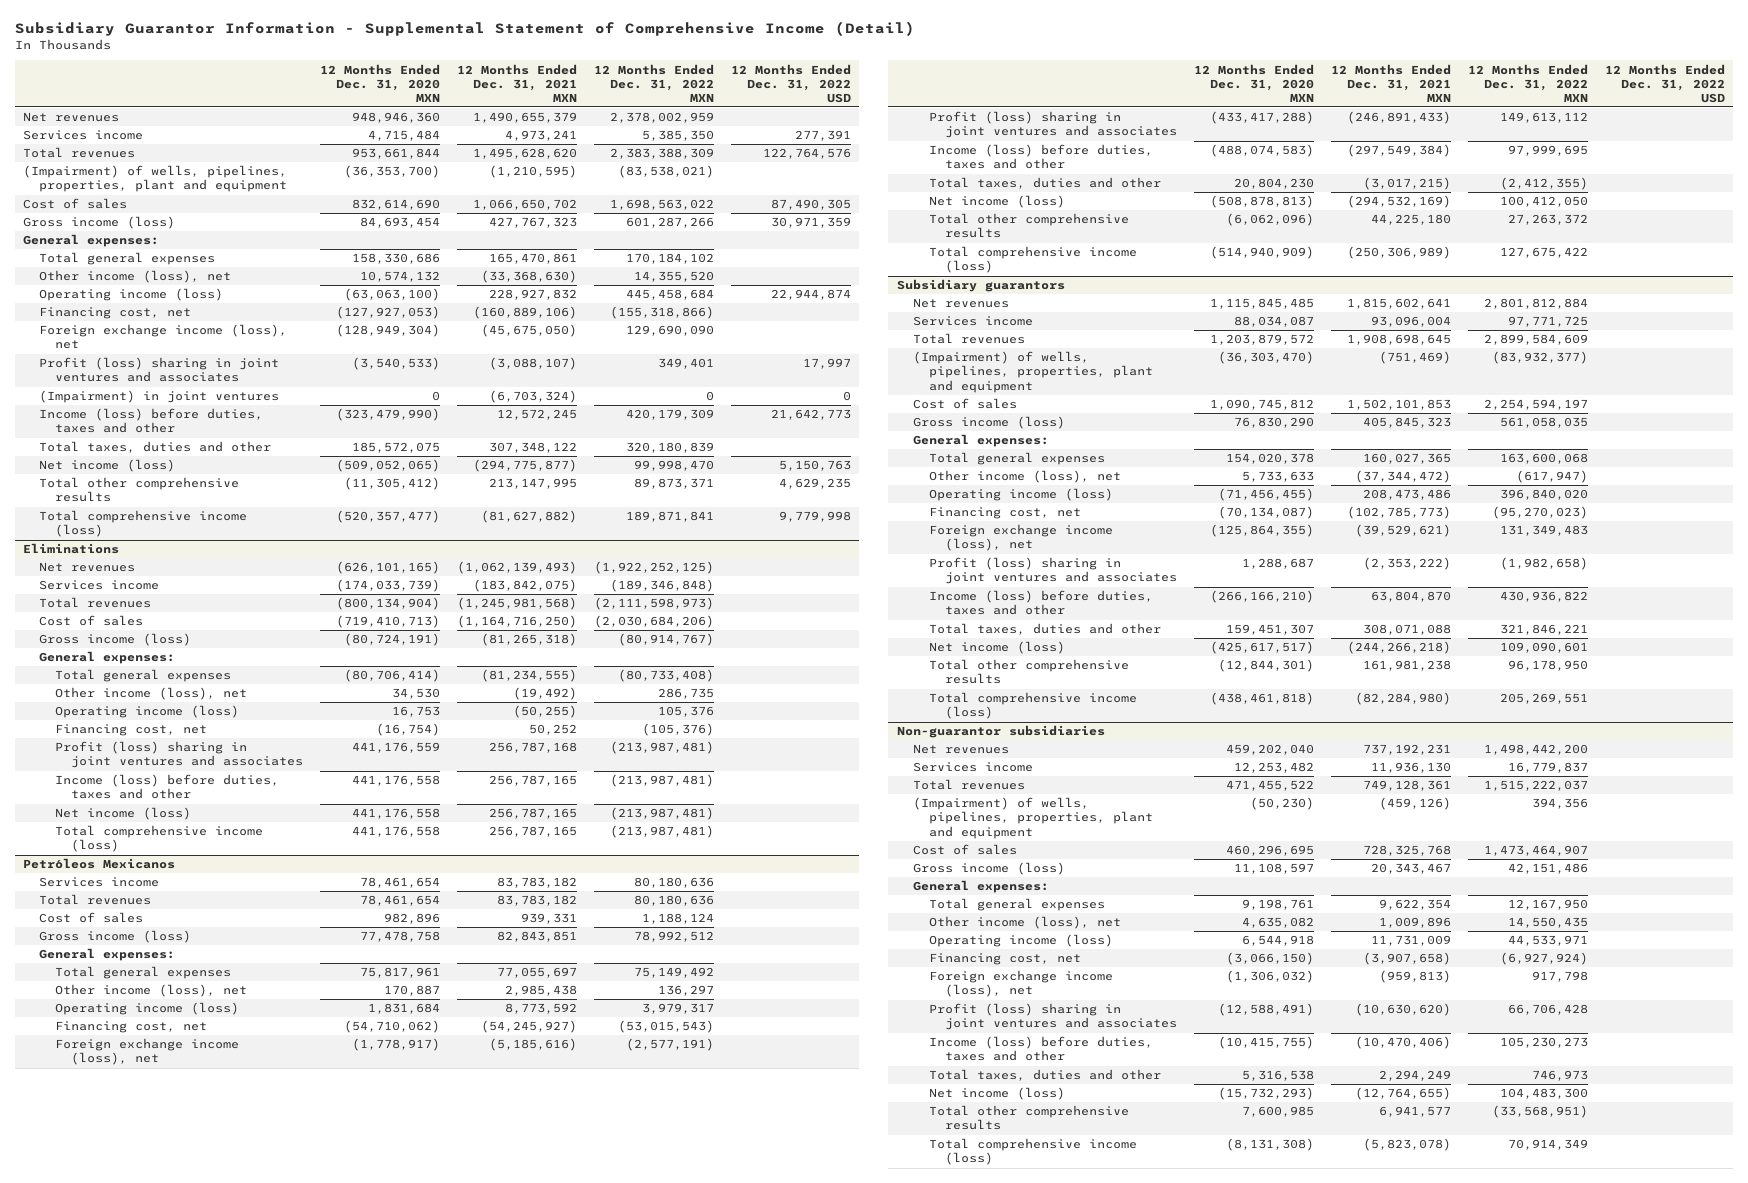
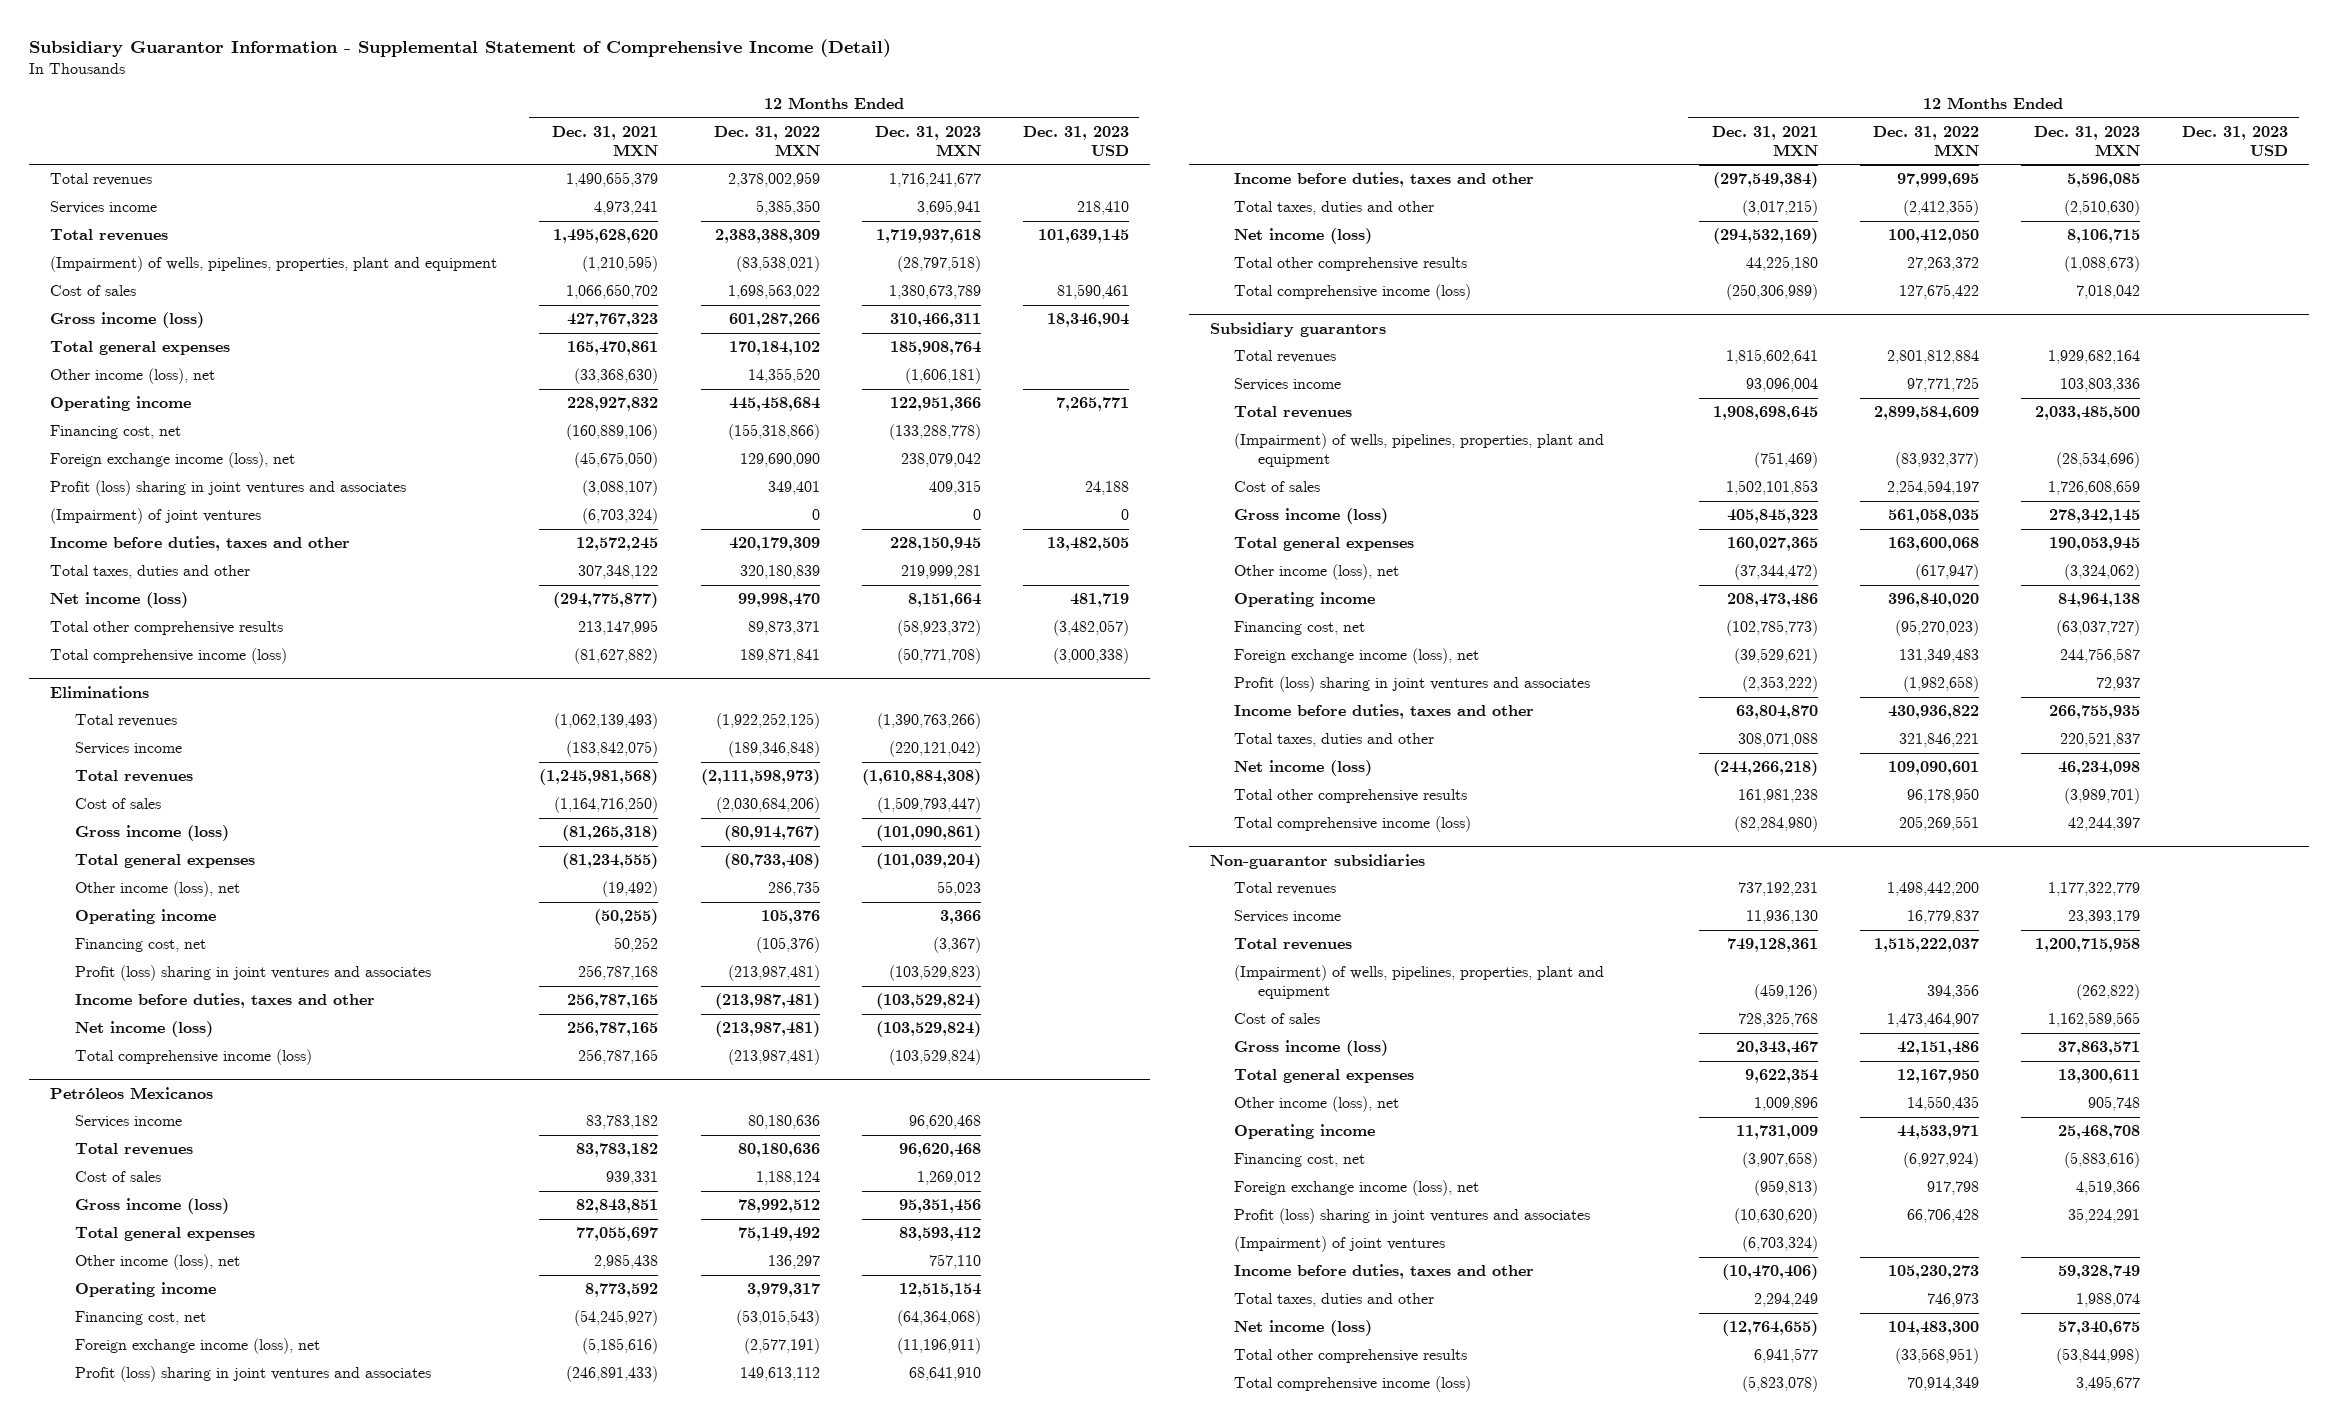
- | 12 Months Ended Dec. 31, 2020 MXN | 12 Months Ended Dec. 31, 2021 MXN | 12 Months Ended Dec. 31, 2022 MXN | 12 Months Ended Dec. 31, 2022 USD
+ | 12 Months Ended Dec. 31, 2021 MXN | 12 Months Ended Dec. 31, 2022 MXN | 12 Months Ended Dec. 31, 2023 MXN | 12 Months Ended Dec. 31, 2023 USD
- Net revenues | 948,946,360 | 1,490,655,379 | 2,378,002,959 |
+ Total revenues | 1,490,655,379 | 2,378,002,959 | 1,716,241,677 |
- General expenses:
- Operating income (loss) | (63,063,100) | 228,927,832 | 445,458,684 | 22,944,874
+ Operating income | 228,927,832 | 445,458,684 | 122,951,366 | 7,265,771
- (Impairment) in joint ventures | 0 | (6,703,324) | 0 | 0
- Income (loss) before duties, taxes and other | (323,479,990) | 12,572,245 | 420,179,309 | 21,642,773
+ (Impairment) of joint ventures | (6,703,324) | 0 | 0 | 0
+ Income before duties, taxes and other | 12,572,245 | 420,179,309 | 228,150,945 | 13,482,505
@ Eliminations
- Net revenues | (626,101,165) | (1,062,139,493) | (1,922,252,125) |
+ Total revenues | (1,062,139,493) | (1,922,252,125) | (1,390,763,266) |
- General expenses:
- Operating income (loss) | 16,753 | (50,255) | 105,376 |
+ Operating income | (50,255) | 105,376 | 3,366 |
- Income (loss) before duties, taxes and other | 441,176,558 | 256,787,165 | (213,987,481) |
+ Income before duties, taxes and other | 256,787,165 | (213,987,481) | (103,529,824) |
@ Petróleos Mexicanos
- General expenses:
- Operating income (loss) | 1,831,684 | 8,773,592 | 3,979,317 |
+ Operating income | 8,773,592 | 3,979,317 | 12,515,154 |
- Income (loss) before duties, taxes and other | (488,074,583) | (297,549,384) | 97,999,695 |
+ Income before duties, taxes and other | (297,549,384) | 97,999,695 | 5,596,085 |
@ Subsidiary guarantors
- Net revenues | 1,115,845,485 | 1,815,602,641 | 2,801,812,884 |
+ Total revenues | 1,815,602,641 | 2,801,812,884 | 1,929,682,164 |
- General expenses:
- Operating income (loss) | (71,456,455) | 208,473,486 | 396,840,020 |
+ Operating income | 208,473,486 | 396,840,020 | 84,964,138 |
- Income (loss) before duties, taxes and other | (266,166,210) | 63,804,870 | 430,936,822 |
+ Income before duties, taxes and other | 63,804,870 | 430,936,822 | 266,755,935 |
@ Non-guarantor subsidiaries
- Net revenues | 459,202,040 | 737,192,231 | 1,498,442,200 |
+ Total revenues | 737,192,231 | 1,498,442,200 | 1,177,322,779 |
- General expenses:
- Operating income (loss) | 6,544,918 | 11,731,009 | 44,533,971 |
+ Operating income | 11,731,009 | 44,533,971 | 25,468,708 |
- Income (loss) before duties, taxes and other | (10,415,755) | (10,470,406) | 105,230,273 |
+ (Impairment) of joint ventures | (6,703,324) | | |
+ Income before duties, taxes and other | (10,470,406) | 105,230,273 | 59,328,749 |

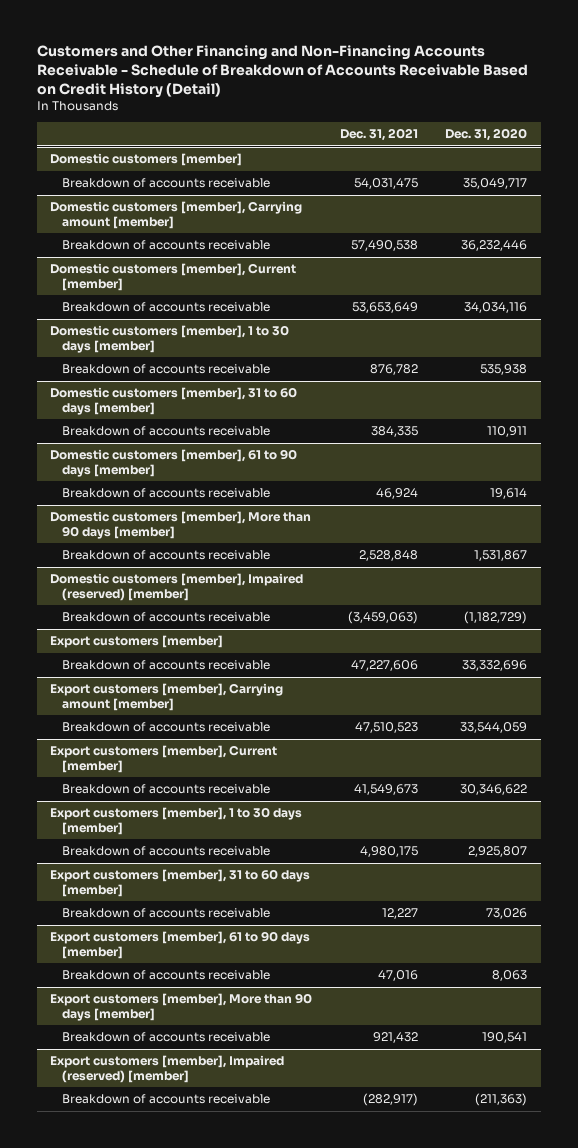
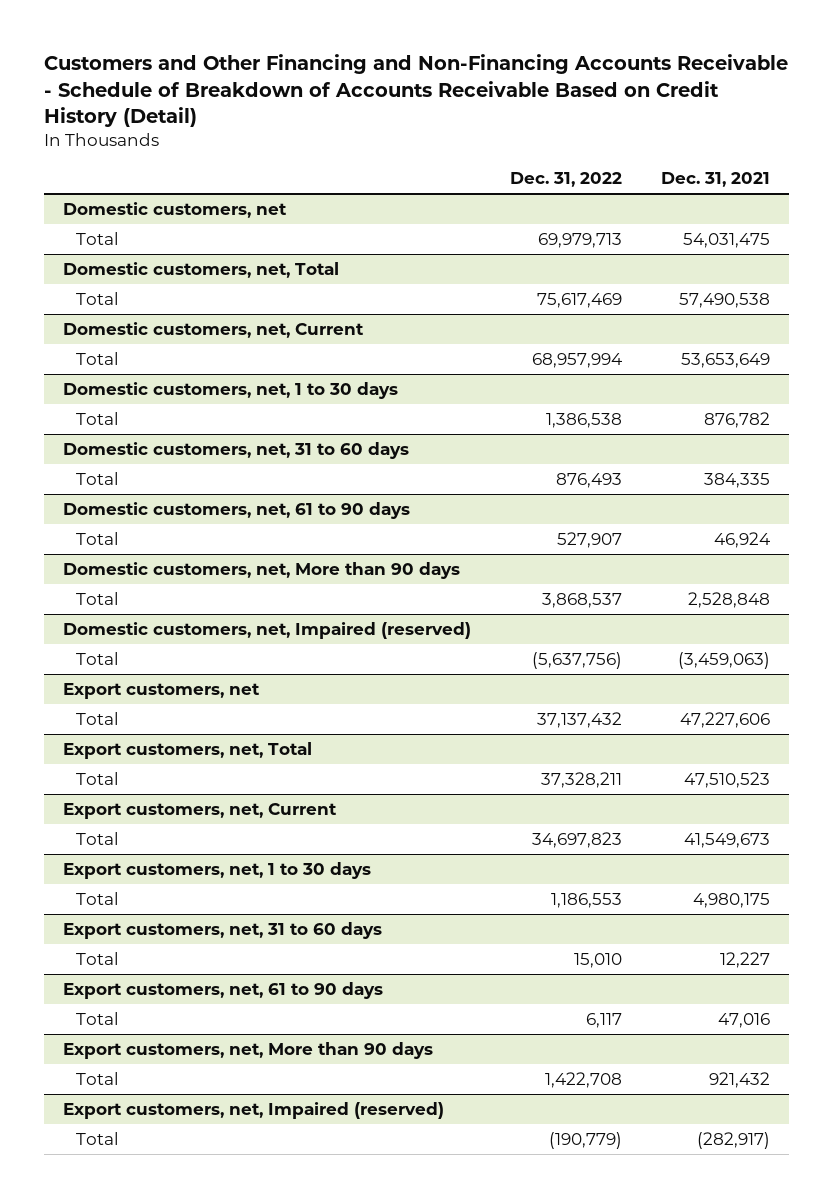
- | Dec. 31, 2021 | Dec. 31, 2020
+ | Dec. 31, 2022 | Dec. 31, 2021
- Domestic customers [member]
- Breakdown of accounts receivable | 54,031,475 | 35,049,717
- Domestic customers [member], Carrying amount [member]
- Breakdown of accounts receivable | 57,490,538 | 36,232,446
- Domestic customers [member], Current [member]
- Breakdown of accounts receivable | 53,653,649 | 34,034,116
- Domestic customers [member], 1 to 30 days [member]
- Breakdown of accounts receivable | 876,782 | 535,938
- Domestic customers [member], 31 to 60 days [member]
- Breakdown of accounts receivable | 384,335 | 110,911
- Domestic customers [member], 61 to 90 days [member]
- Breakdown of accounts receivable | 46,924 | 19,614
- Domestic customers [member], More than 90 days [member]
- Breakdown of accounts receivable | 2,528,848 | 1,531,867
- Domestic customers [member], Impaired (reserved) [member]
- Breakdown of accounts receivable | (3,459,063) | (1,182,729)
- Export customers [member]
- Breakdown of accounts receivable | 47,227,606 | 33,332,696
- Export customers [member], Carrying amount [member]
- Breakdown of accounts receivable | 47,510,523 | 33,544,059
- Export customers [member], Current [member]
- Breakdown of accounts receivable | 41,549,673 | 30,346,622
- Export customers [member], 1 to 30 days [member]
- Breakdown of accounts receivable | 4,980,175 | 2,925,807
- Export customers [member], 31 to 60 days [member]
- Breakdown of accounts receivable | 12,227 | 73,026
- Export customers [member], 61 to 90 days [member]
- Breakdown of accounts receivable | 47,016 | 8,063
- Export customers [member], More than 90 days [member]
- Breakdown of accounts receivable | 921,432 | 190,541
- Export customers [member], Impaired (reserved) [member]
- Breakdown of accounts receivable | (282,917) | (211,363)
+ Domestic customers, net
+ Total | 69,979,713 | 54,031,475
+ Domestic customers, net, Total
+ Total | 75,617,469 | 57,490,538
+ Domestic customers, net, Current
+ Total | 68,957,994 | 53,653,649
+ Domestic customers, net, 1 to 30 days
+ Total | 1,386,538 | 876,782
+ Domestic customers, net, 31 to 60 days
+ Total | 876,493 | 384,335
+ Domestic customers, net, 61 to 90 days
+ Total | 527,907 | 46,924
+ Domestic customers, net, More than 90 days
+ Total | 3,868,537 | 2,528,848
+ Domestic customers, net, Impaired (reserved)
+ Total | (5,637,756) | (3,459,063)
+ Export customers, net
+ Total | 37,137,432 | 47,227,606
+ Export customers, net, Total
+ Total | 37,328,211 | 47,510,523
+ Export customers, net, Current
+ Total | 34,697,823 | 41,549,673
+ Export customers, net, 1 to 30 days
+ Total | 1,186,553 | 4,980,175
+ Export customers, net, 31 to 60 days
+ Total | 15,010 | 12,227
+ Export customers, net, 61 to 90 days
+ Total | 6,117 | 47,016
+ Export customers, net, More than 90 days
+ Total | 1,422,708 | 921,432
+ Export customers, net, Impaired (reserved)
+ Total | (190,779) | (282,917)

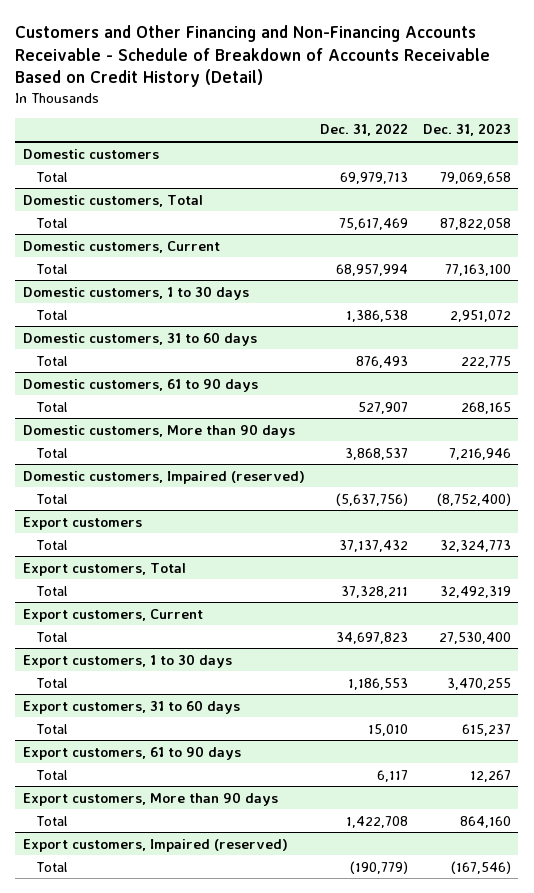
- | Dec. 31, 2022 | Dec. 31, 2021
+ | Dec. 31, 2022 | Dec. 31, 2023
- Domestic customers, net
+ Domestic customers
- Domestic customers, net, Total
+ Domestic customers, Total
- Domestic customers, net, Current
+ Domestic customers, Current
- Domestic customers, net, 1 to 30 days
+ Domestic customers, 1 to 30 days
- Domestic customers, net, 31 to 60 days
+ Domestic customers, 31 to 60 days
- Domestic customers, net, 61 to 90 days
+ Domestic customers, 61 to 90 days
- Domestic customers, net, More than 90 days
+ Domestic customers, More than 90 days
- Domestic customers, net, Impaired (reserved)
+ Domestic customers, Impaired (reserved)
- Export customers, net
+ Export customers
- Export customers, net, Total
+ Export customers, Total
- Export customers, net, Current
+ Export customers, Current
- Export customers, net, 1 to 30 days
+ Export customers, 1 to 30 days
- Export customers, net, 31 to 60 days
+ Export customers, 31 to 60 days
- Export customers, net, 61 to 90 days
+ Export customers, 61 to 90 days
- Export customers, net, More than 90 days
+ Export customers, More than 90 days
- Export customers, net, Impaired (reserved)
+ Export customers, Impaired (reserved)

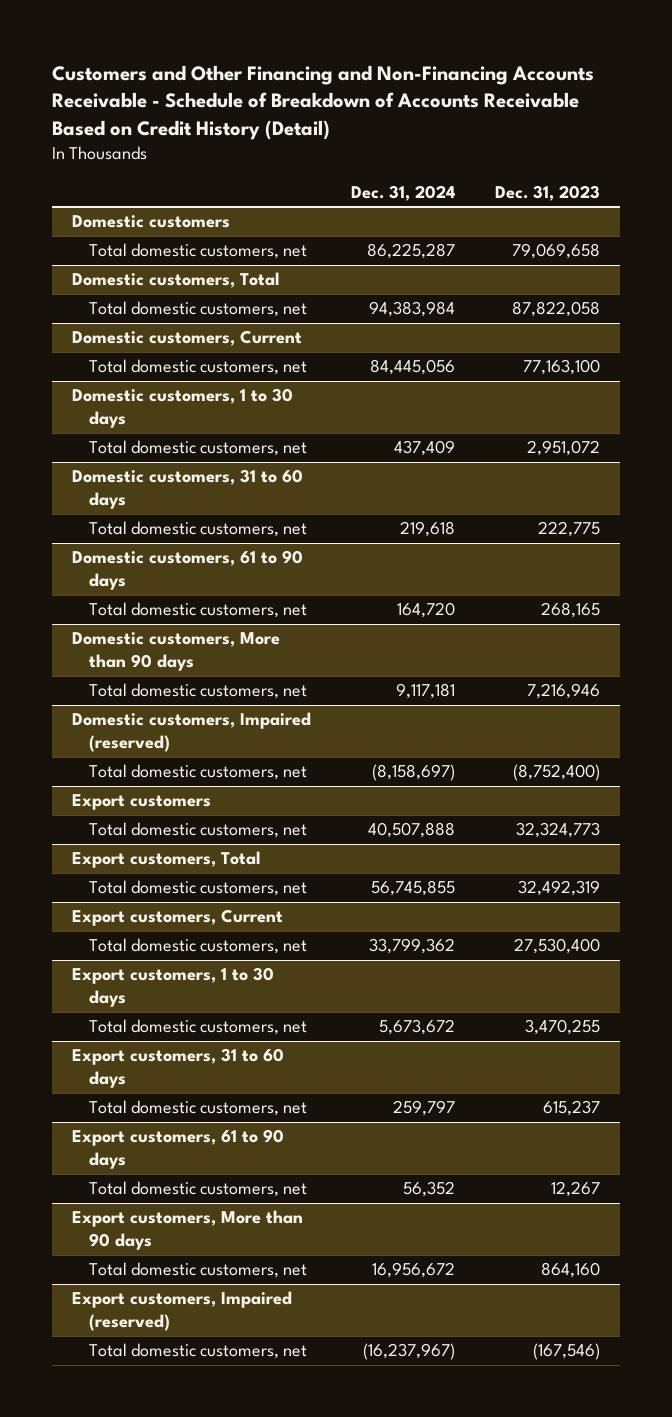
- | Dec. 31, 2022 | Dec. 31, 2023
+ | Dec. 31, 2024 | Dec. 31, 2023
@ Domestic customers
- Total | 69,979,713 | 79,069,658
+ Total domestic customers, net | 86,225,287 | 79,069,658
@ Domestic customers, Total
- Total | 75,617,469 | 87,822,058
+ Total domestic customers, net | 94,383,984 | 87,822,058
@ Domestic customers, Current
- Total | 68,957,994 | 77,163,100
+ Total domestic customers, net | 84,445,056 | 77,163,100
@ Domestic customers, 1 to 30 days
- Total | 1,386,538 | 2,951,072
+ Total domestic customers, net | 437,409 | 2,951,072
@ Domestic customers, 31 to 60 days
- Total | 876,493 | 222,775
+ Total domestic customers, net | 219,618 | 222,775
@ Domestic customers, 61 to 90 days
- Total | 527,907 | 268,165
+ Total domestic customers, net | 164,720 | 268,165
@ Domestic customers, More than 90 days
- Total | 3,868,537 | 7,216,946
+ Total domestic customers, net | 9,117,181 | 7,216,946
@ Domestic customers, Impaired (reserved)
- Total | (5,637,756) | (8,752,400)
+ Total domestic customers, net | (8,158,697) | (8,752,400)
@ Export customers
- Total | 37,137,432 | 32,324,773
+ Total domestic customers, net | 40,507,888 | 32,324,773
@ Export customers, Total
- Total | 37,328,211 | 32,492,319
+ Total domestic customers, net | 56,745,855 | 32,492,319
@ Export customers, Current
- Total | 34,697,823 | 27,530,400
+ Total domestic customers, net | 33,799,362 | 27,530,400
@ Export customers, 1 to 30 days
- Total | 1,186,553 | 3,470,255
+ Total domestic customers, net | 5,673,672 | 3,470,255
@ Export customers, 31 to 60 days
- Total | 15,010 | 615,237
+ Total domestic customers, net | 259,797 | 615,237
@ Export customers, 61 to 90 days
- Total | 6,117 | 12,267
+ Total domestic customers, net | 56,352 | 12,267
@ Export customers, More than 90 days
- Total | 1,422,708 | 864,160
+ Total domestic customers, net | 16,956,672 | 864,160
@ Export customers, Impaired (reserved)
- Total | (190,779) | (167,546)
+ Total domestic customers, net | (16,237,967) | (167,546)

